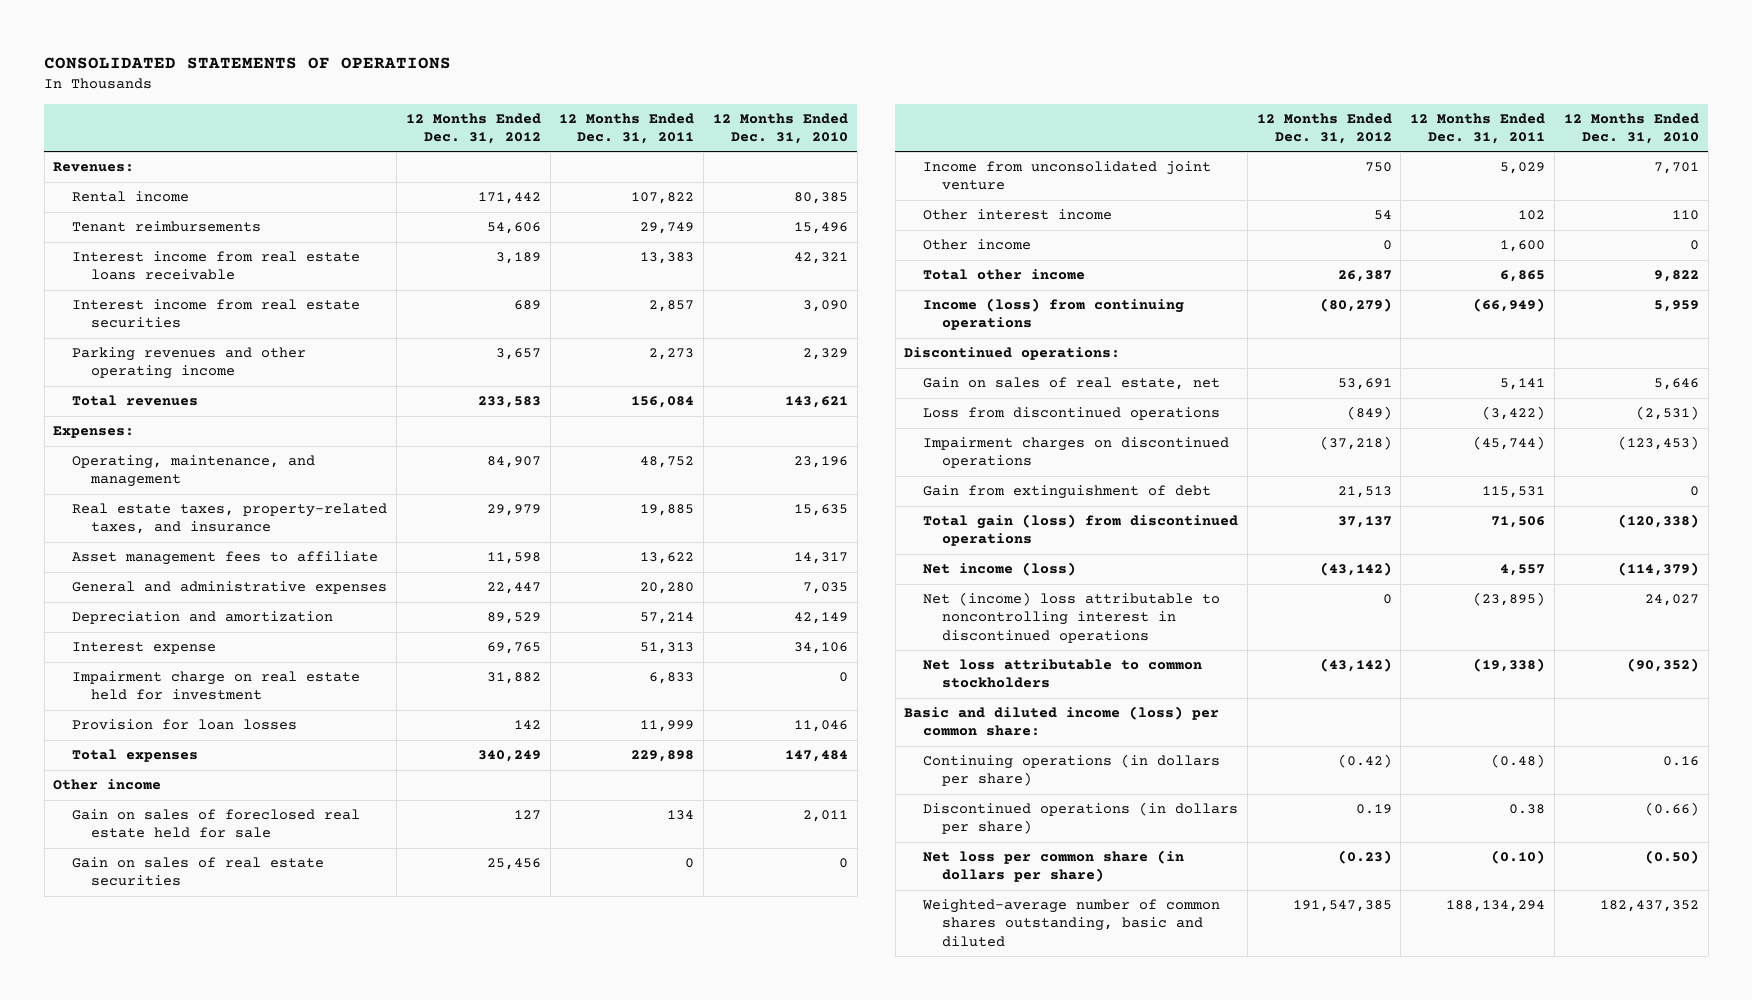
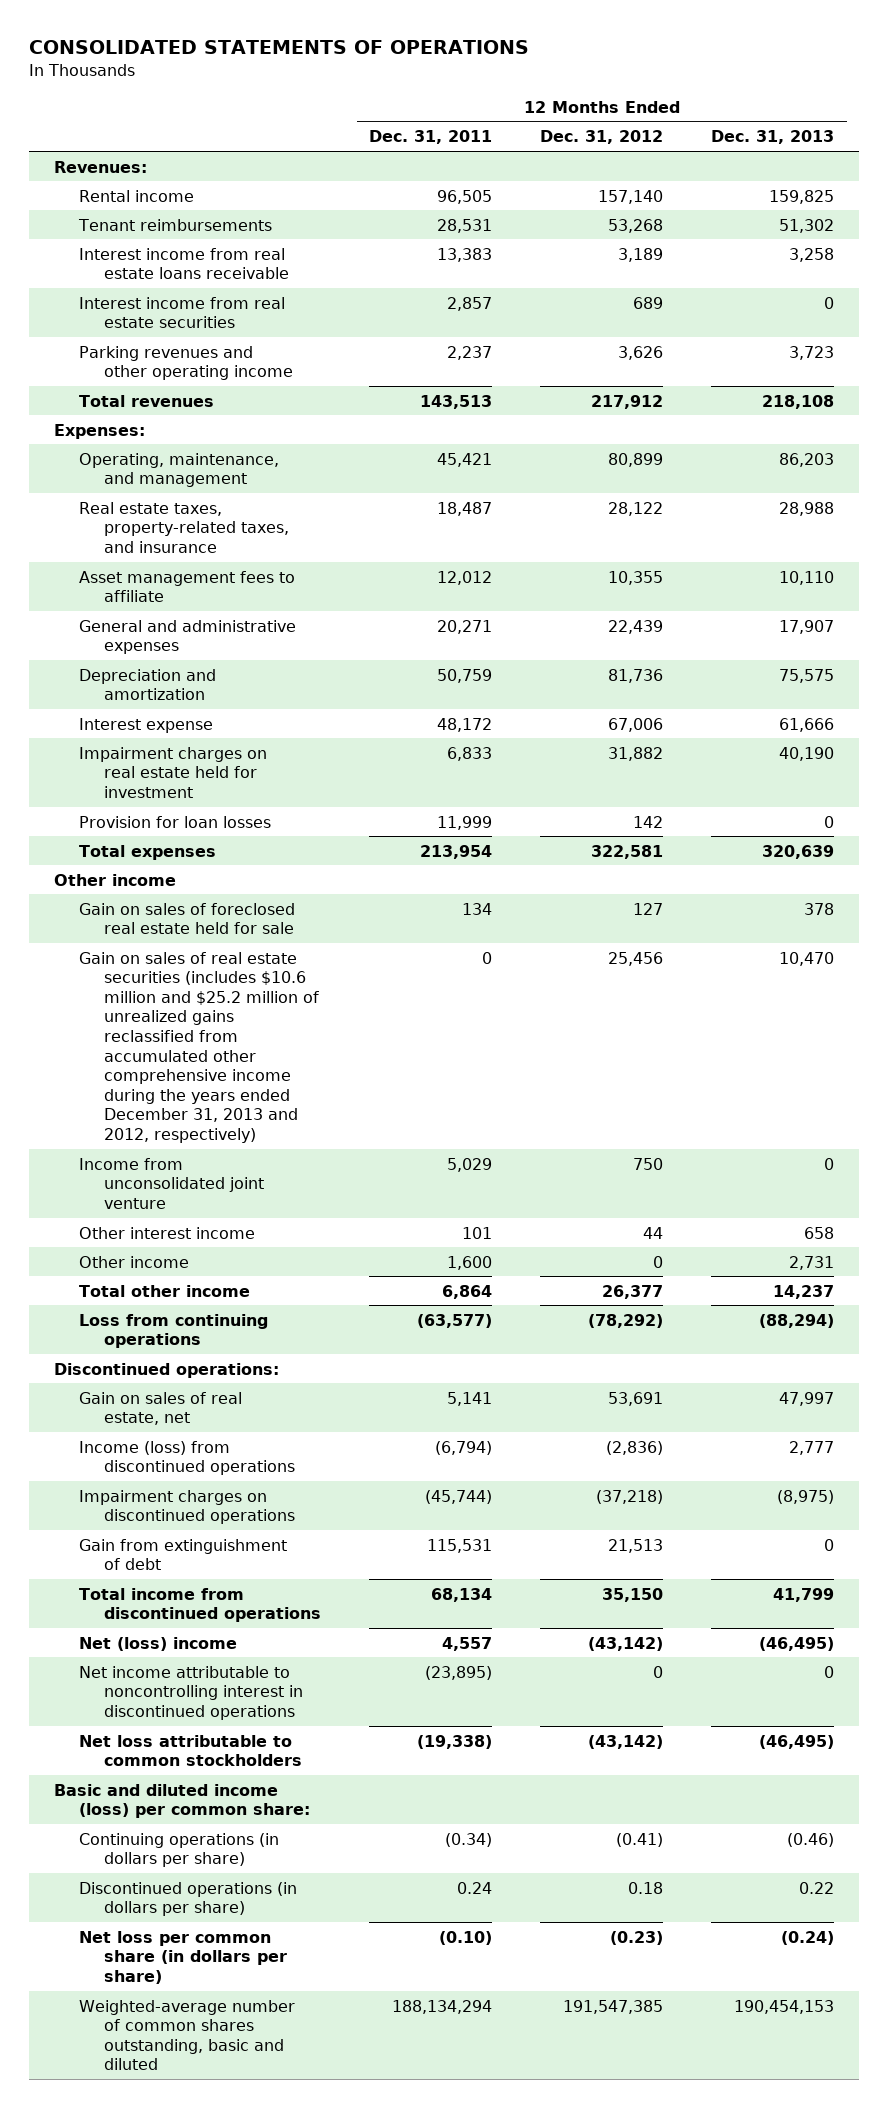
- | 12 Months Ended Dec. 31, 2012 | 12 Months Ended Dec. 31, 2011 | 12 Months Ended Dec. 31, 2010
+ | 12 Months Ended Dec. 31, 2011 | 12 Months Ended Dec. 31, 2012 | 12 Months Ended Dec. 31, 2013
- Rental income | 171,442 | 107,822 | 80,385
- Tenant reimbursements | 54,606 | 29,749 | 15,496
+ Rental income | 96,505 | 157,140 | 159,825
+ Tenant reimbursements | 28,531 | 53,268 | 51,302
- Parking revenues and other operating income | 3,657 | 2,273 | 2,329
- Total revenues | 233,583 | 156,084 | 143,621
+ Parking revenues and other operating income | 2,237 | 3,626 | 3,723
+ Total revenues | 143,513 | 217,912 | 218,108
- Operating, maintenance, and management | 84,907 | 48,752 | 23,196
- Real estate taxes, property-related taxes, and insurance | 29,979 | 19,885 | 15,635
- Asset management fees to affiliate | 11,598 | 13,622 | 14,317
- General and administrative expenses | 22,447 | 20,280 | 7,035
- Depreciation and amortization | 89,529 | 57,214 | 42,149
- Interest expense | 69,765 | 51,313 | 34,106
- Impairment charge on real estate held for investment | 31,882 | 6,833 | 0
+ Operating, maintenance, and management | 45,421 | 80,899 | 86,203
+ Real estate taxes, property-related taxes, and insurance | 18,487 | 28,122 | 28,988
+ Asset management fees to affiliate | 12,012 | 10,355 | 10,110
+ General and administrative expenses | 20,271 | 22,439 | 17,907
+ Depreciation and amortization | 50,759 | 81,736 | 75,575
+ Interest expense | 48,172 | 67,006 | 61,666
+ Impairment charges on real estate held for investment | 6,833 | 31,882 | 40,190
- Total expenses | 340,249 | 229,898 | 147,484
+ Total expenses | 213,954 | 322,581 | 320,639
- Gain on sales of real estate securities | 25,456 | 0 | 0
+ Gain on sales of real estate securities (includes $10.6 million and $25.2 million of unrealized gains reclassified from accumulated other comprehensive income during the years ended December 31, 2013 and 2012, respectively) | 0 | 25,456 | 10,470
- Other interest income | 54 | 102 | 110
+ Other interest income | 101 | 44 | 658
- Total other income | 26,387 | 6,865 | 9,822
- Income (loss) from continuing operations | (80,279) | (66,949) | 5,959
+ Total other income | 6,864 | 26,377 | 14,237
+ Loss from continuing operations | (63,577) | (78,292) | (88,294)
- Loss from discontinued operations | (849) | (3,422) | (2,531)
+ Income (loss) from discontinued operations | (6,794) | (2,836) | 2,777
- Total gain (loss) from discontinued operations | 37,137 | 71,506 | (120,338)
- Net income (loss) | (43,142) | 4,557 | (114,379)
- Net (income) loss attributable to noncontrolling interest in discontinued operations | 0 | (23,895) | 24,027
+ Total income from discontinued operations | 68,134 | 35,150 | 41,799
+ Net (loss) income | 4,557 | (43,142) | (46,495)
+ Net income attributable to noncontrolling interest in discontinued operations | (23,895) | 0 | 0
- Continuing operations (in dollars per share) | (0.42) | (0.48) | 0.16
- Discontinued operations (in dollars per share) | 0.19 | 0.38 | (0.66)
+ Continuing operations (in dollars per share) | (0.34) | (0.41) | (0.46)
+ Discontinued operations (in dollars per share) | 0.24 | 0.18 | 0.22

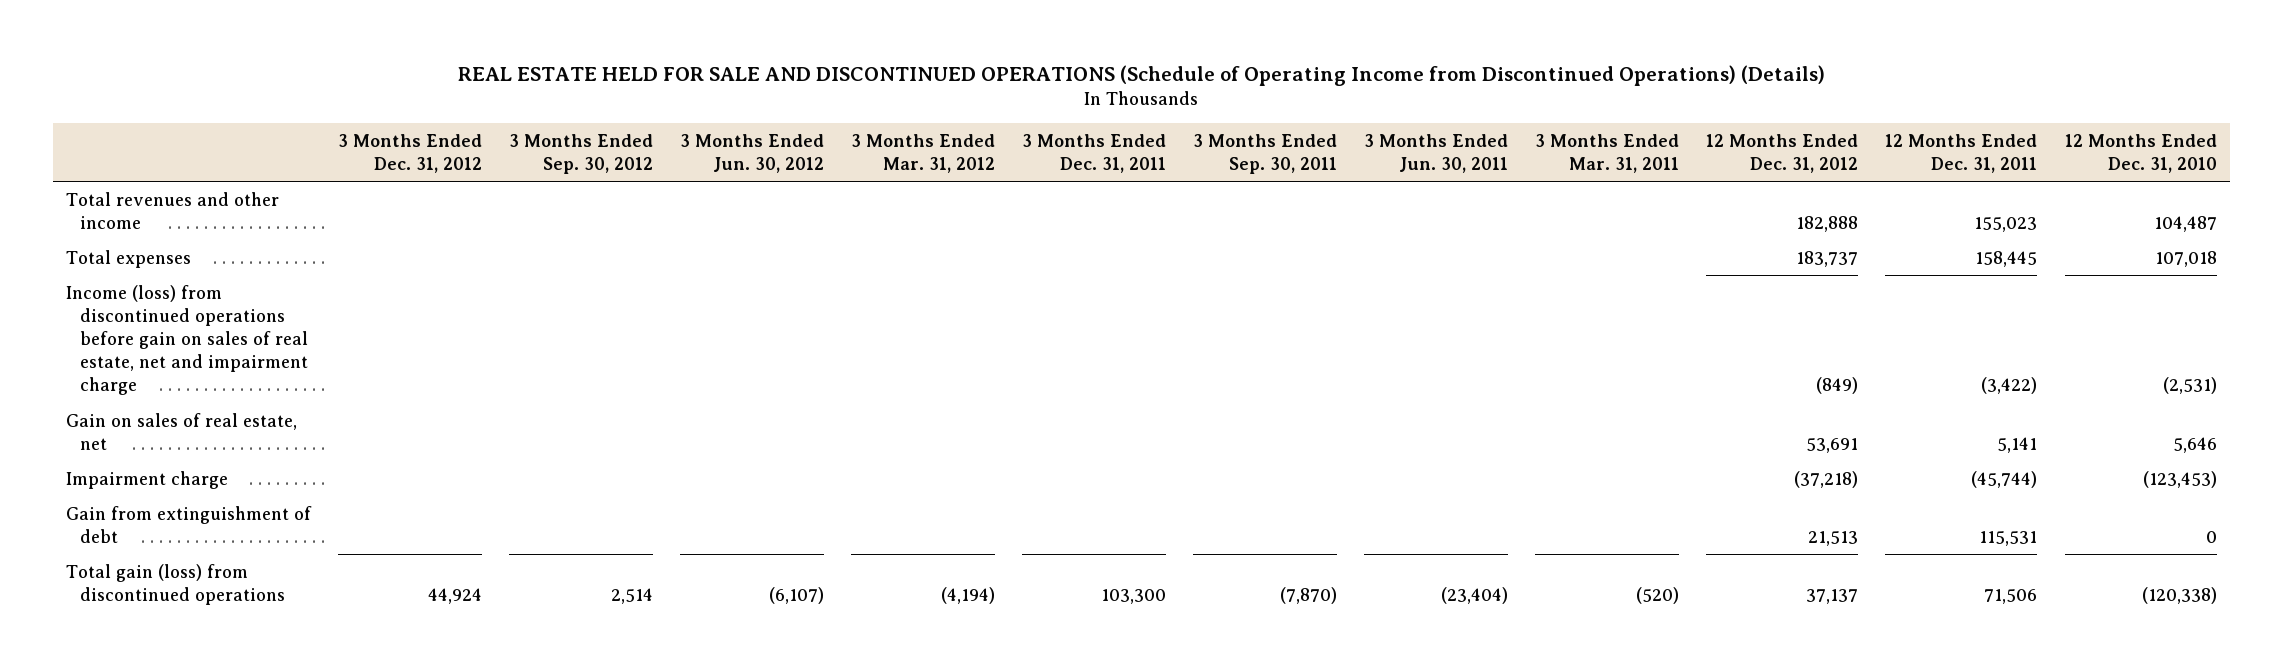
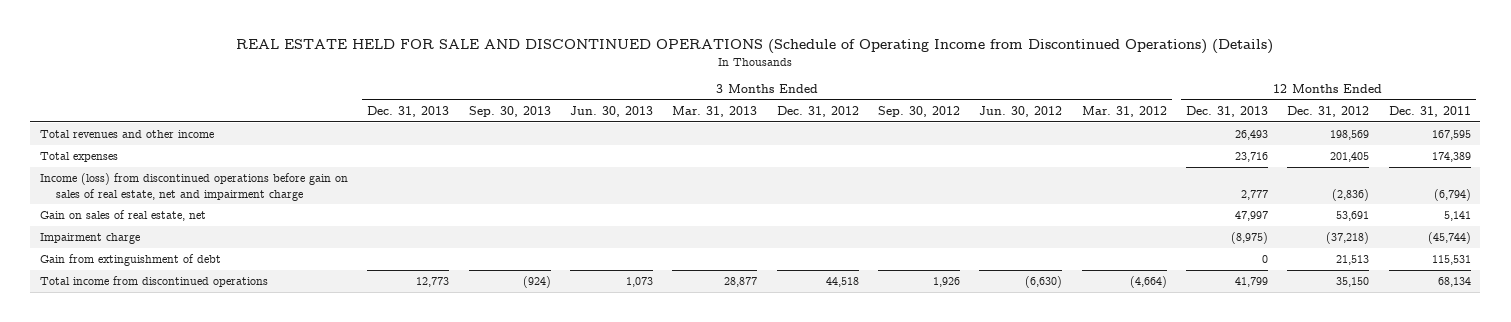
- | 3 Months Ended Dec. 31, 2012 | 3 Months Ended Sep. 30, 2012 | 3 Months Ended Jun. 30, 2012 | 3 Months Ended Mar. 31, 2012 | 3 Months Ended Dec. 31, 2011 | 3 Months Ended Sep. 30, 2011 | 3 Months Ended Jun. 30, 2011 | 3 Months Ended Mar. 31, 2011 | 12 Months Ended Dec. 31, 2012 | 12 Months Ended Dec. 31, 2011 | 12 Months Ended Dec. 31, 2010
+ | 3 Months Ended Dec. 31, 2013 | 3 Months Ended Sep. 30, 2013 | 3 Months Ended Jun. 30, 2013 | 3 Months Ended Mar. 31, 2013 | 3 Months Ended Dec. 31, 2012 | 3 Months Ended Sep. 30, 2012 | 3 Months Ended Jun. 30, 2012 | 3 Months Ended Mar. 31, 2012 | 12 Months Ended Dec. 31, 2013 | 12 Months Ended Dec. 31, 2012 | 12 Months Ended Dec. 31, 2011
- Total revenues and other income | | | | | | | | | 182,888 | 155,023 | 104,487
- Total expenses | | | | | | | | | 183,737 | 158,445 | 107,018
- Income (loss) from discontinued operations before gain on sales of real estate, net and impairment charge | | | | | | | | | (849) | (3,422) | (2,531)
+ Total revenues and other income | | | | | | | | | 26,493 | 198,569 | 167,595
+ Total expenses | | | | | | | | | 23,716 | 201,405 | 174,389
+ Income (loss) from discontinued operations before gain on sales of real estate, net and impairment charge | | | | | | | | | 2,777 | (2,836) | (6,794)
- Total gain (loss) from discontinued operations | 44,924 | 2,514 | (6,107) | (4,194) | 103,300 | (7,870) | (23,404) | (520) | 37,137 | 71,506 | (120,338)
+ Total income from discontinued operations | 12,773 | (924) | 1,073 | 28,877 | 44,518 | 1,926 | (6,630) | (4,664) | 41,799 | 35,150 | 68,134

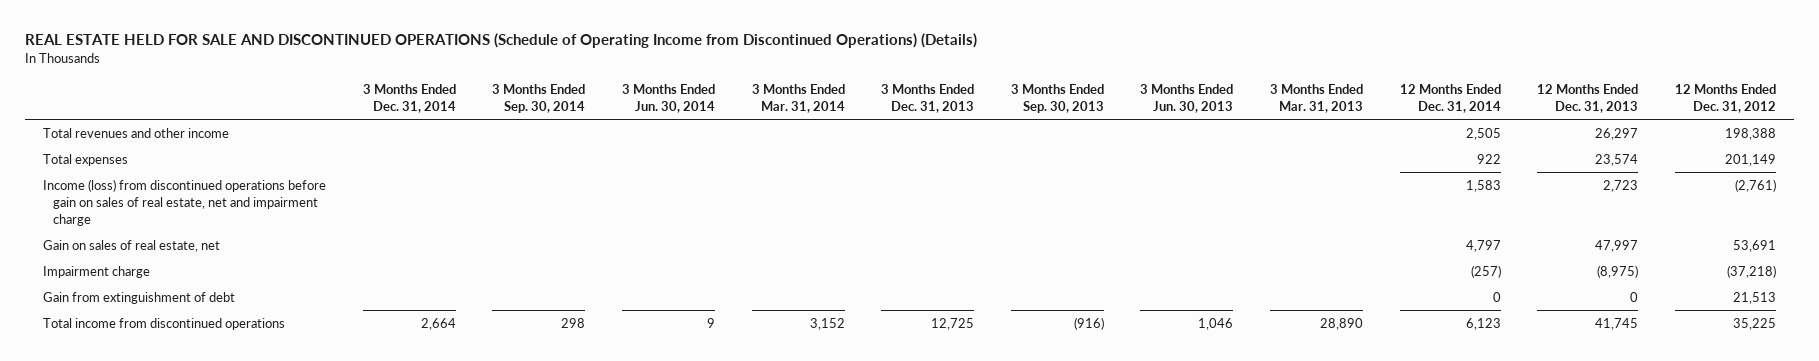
- | 3 Months Ended Dec. 31, 2013 | 3 Months Ended Sep. 30, 2013 | 3 Months Ended Jun. 30, 2013 | 3 Months Ended Mar. 31, 2013 | 3 Months Ended Dec. 31, 2012 | 3 Months Ended Sep. 30, 2012 | 3 Months Ended Jun. 30, 2012 | 3 Months Ended Mar. 31, 2012 | 12 Months Ended Dec. 31, 2013 | 12 Months Ended Dec. 31, 2012 | 12 Months Ended Dec. 31, 2011
+ | 3 Months Ended Dec. 31, 2014 | 3 Months Ended Sep. 30, 2014 | 3 Months Ended Jun. 30, 2014 | 3 Months Ended Mar. 31, 2014 | 3 Months Ended Dec. 31, 2013 | 3 Months Ended Sep. 30, 2013 | 3 Months Ended Jun. 30, 2013 | 3 Months Ended Mar. 31, 2013 | 12 Months Ended Dec. 31, 2014 | 12 Months Ended Dec. 31, 2013 | 12 Months Ended Dec. 31, 2012
- Total revenues and other income | | | | | | | | | 26,493 | 198,569 | 167,595
- Total expenses | | | | | | | | | 23,716 | 201,405 | 174,389
- Income (loss) from discontinued operations before gain on sales of real estate, net and impairment charge | | | | | | | | | 2,777 | (2,836) | (6,794)
+ Total revenues and other income | | | | | | | | | 2,505 | 26,297 | 198,388
+ Total expenses | | | | | | | | | 922 | 23,574 | 201,149
+ Income (loss) from discontinued operations before gain on sales of real estate, net and impairment charge | | | | | | | | | 1,583 | 2,723 | (2,761)
- Total income from discontinued operations | 12,773 | (924) | 1,073 | 28,877 | 44,518 | 1,926 | (6,630) | (4,664) | 41,799 | 35,150 | 68,134
+ Total income from discontinued operations | 2,664 | 298 | 9 | 3,152 | 12,725 | (916) | 1,046 | 28,890 | 6,123 | 41,745 | 35,225

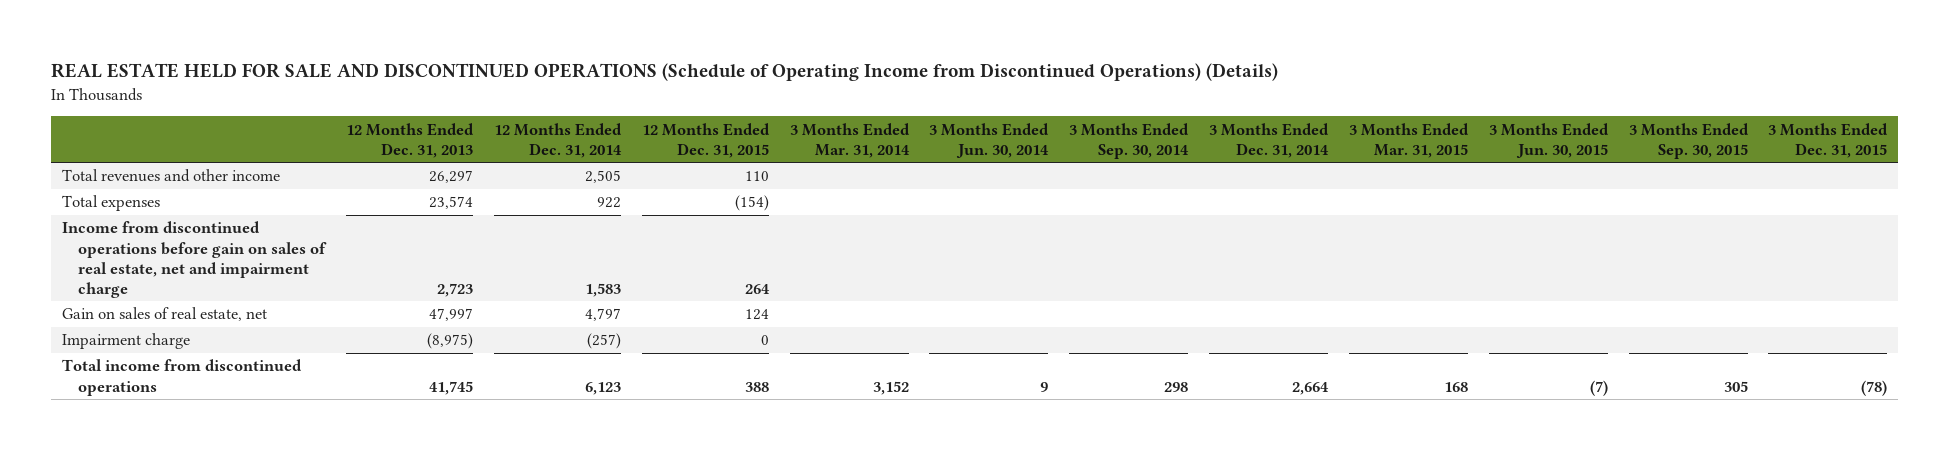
- | 3 Months Ended Dec. 31, 2014 | 3 Months Ended Sep. 30, 2014 | 3 Months Ended Jun. 30, 2014 | 3 Months Ended Mar. 31, 2014 | 3 Months Ended Dec. 31, 2013 | 3 Months Ended Sep. 30, 2013 | 3 Months Ended Jun. 30, 2013 | 3 Months Ended Mar. 31, 2013 | 12 Months Ended Dec. 31, 2014 | 12 Months Ended Dec. 31, 2013 | 12 Months Ended Dec. 31, 2012
+ | 12 Months Ended Dec. 31, 2013 | 12 Months Ended Dec. 31, 2014 | 12 Months Ended Dec. 31, 2015 | 3 Months Ended Mar. 31, 2014 | 3 Months Ended Jun. 30, 2014 | 3 Months Ended Sep. 30, 2014 | 3 Months Ended Dec. 31, 2014 | 3 Months Ended Mar. 31, 2015 | 3 Months Ended Jun. 30, 2015 | 3 Months Ended Sep. 30, 2015 | 3 Months Ended Dec. 31, 2015
- Income (loss) from discontinued operations before gain on sales of real estate, net and impairment charge | | | | | | | | | 1,583 | 2,723 | (2,761)
+ Income from discontinued operations before gain on sales of real estate, net and impairment charge | 2,723 | 1,583 | 264 | | | | | | | |
- Gain from extinguishment of debt | | | | | | | | | 0 | 0 | 21,513

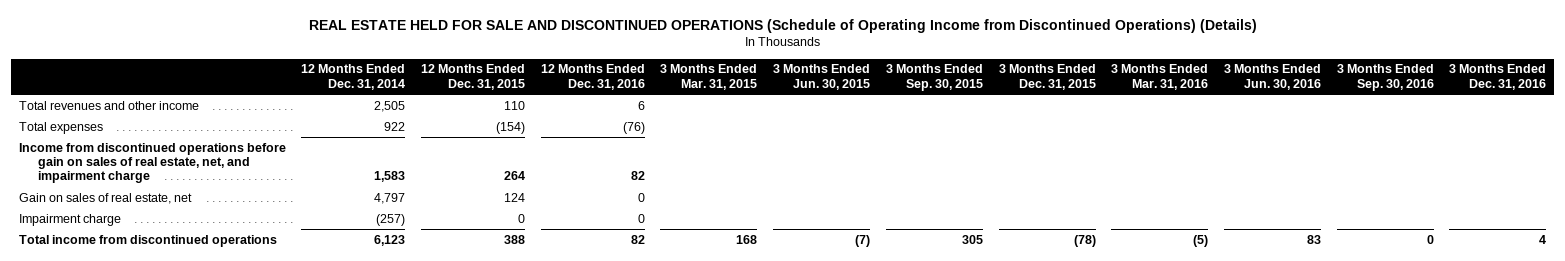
- | 12 Months Ended Dec. 31, 2013 | 12 Months Ended Dec. 31, 2014 | 12 Months Ended Dec. 31, 2015 | 3 Months Ended Mar. 31, 2014 | 3 Months Ended Jun. 30, 2014 | 3 Months Ended Sep. 30, 2014 | 3 Months Ended Dec. 31, 2014 | 3 Months Ended Mar. 31, 2015 | 3 Months Ended Jun. 30, 2015 | 3 Months Ended Sep. 30, 2015 | 3 Months Ended Dec. 31, 2015
+ | 12 Months Ended Dec. 31, 2014 | 12 Months Ended Dec. 31, 2015 | 12 Months Ended Dec. 31, 2016 | 3 Months Ended Mar. 31, 2015 | 3 Months Ended Jun. 30, 2015 | 3 Months Ended Sep. 30, 2015 | 3 Months Ended Dec. 31, 2015 | 3 Months Ended Mar. 31, 2016 | 3 Months Ended Jun. 30, 2016 | 3 Months Ended Sep. 30, 2016 | 3 Months Ended Dec. 31, 2016
- Income from discontinued operations before gain on sales of real estate, net and impairment charge | 2,723 | 1,583 | 264 | | | | | | | |
+ Income from discontinued operations before gain on sales of real estate, net, and impairment charge | 1,583 | 264 | 82 | | | | | | | |

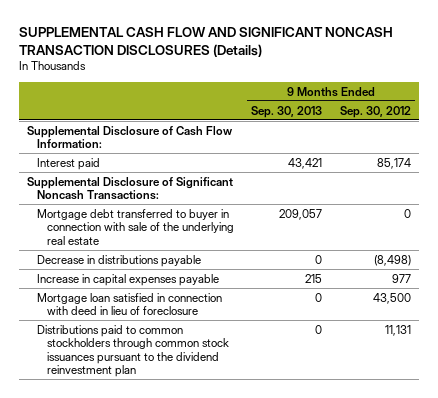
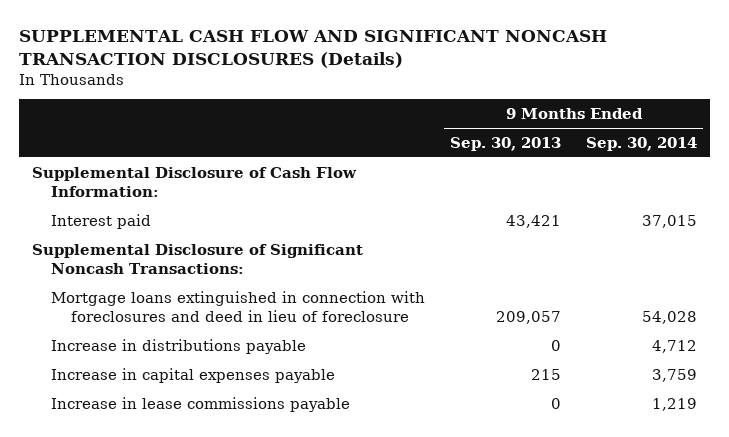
- | 9 Months Ended Sep. 30, 2013 | 9 Months Ended Sep. 30, 2012
+ | 9 Months Ended Sep. 30, 2013 | 9 Months Ended Sep. 30, 2014
- Mortgage debt transferred to buyer in connection with sale of the underlying real estate | 209,057 | 0
- Decrease in distributions payable | 0 | (8,498)
+ Mortgage loans extinguished in connection with foreclosures and deed in lieu of foreclosure | 209,057 | 54,028
+ Increase in distributions payable | 0 | 4,712
- Mortgage loan satisfied in connection with deed in lieu of foreclosure | 0 | 43,500
- Distributions paid to common stockholders through common stock issuances pursuant to the dividend reinvestment plan | 0 | 11,131
+ Increase in lease commissions payable | 0 | 1,219

